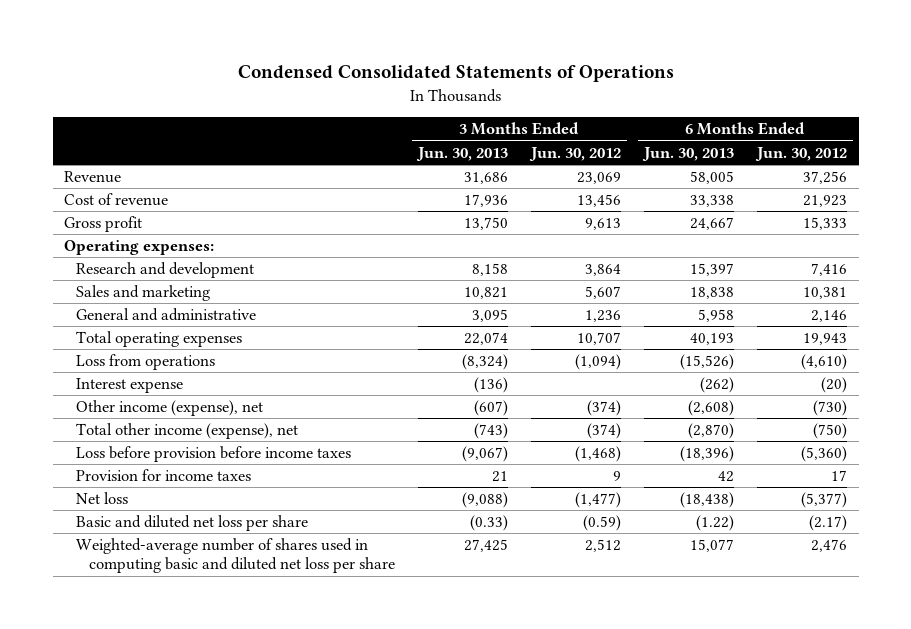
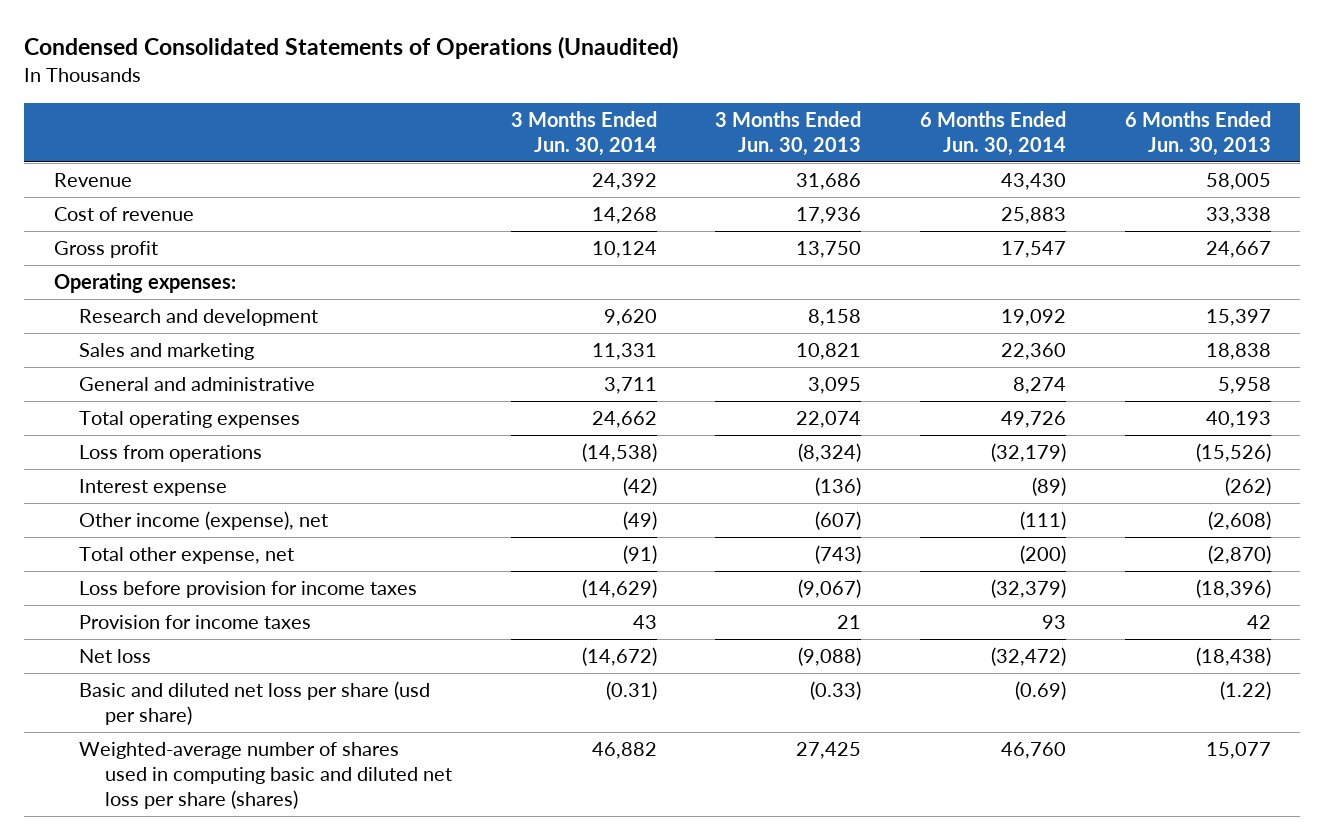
- Condensed Consolidated Statements of Operations
+ Condensed Consolidated Statements of Operations (Unaudited)
- | 3 Months Ended Jun. 30, 2013 | 3 Months Ended Jun. 30, 2012 | 6 Months Ended Jun. 30, 2013 | 6 Months Ended Jun. 30, 2012
+ | 3 Months Ended Jun. 30, 2014 | 3 Months Ended Jun. 30, 2013 | 6 Months Ended Jun. 30, 2014 | 6 Months Ended Jun. 30, 2013
- Total other income (expense), net | (743) | (374) | (2,870) | (750)
- Loss before provision before income taxes | (9,067) | (1,468) | (18,396) | (5,360)
+ Total other expense, net | (91) | (743) | (200) | (2,870)
+ Loss before provision for income taxes | (14,629) | (9,067) | (32,379) | (18,396)
- Basic and diluted net loss per share | (0.33) | (0.59) | (1.22) | (2.17)
- Weighted-average number of shares used in computing basic and diluted net loss per share | 27,425 | 2,512 | 15,077 | 2,476
+ Basic and diluted net loss per share (usd per share) | (0.31) | (0.33) | (0.69) | (1.22)
+ Weighted-average number of shares used in computing basic and diluted net loss per share (shares) | 46,882 | 27,425 | 46,760 | 15,077

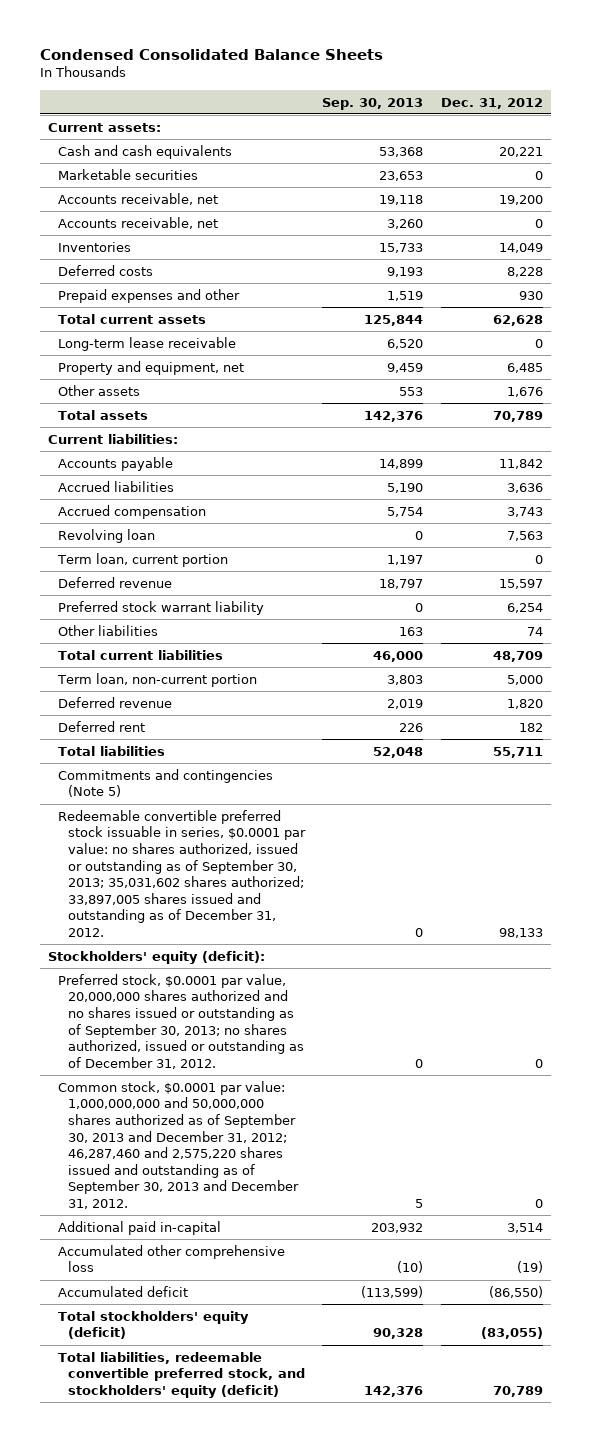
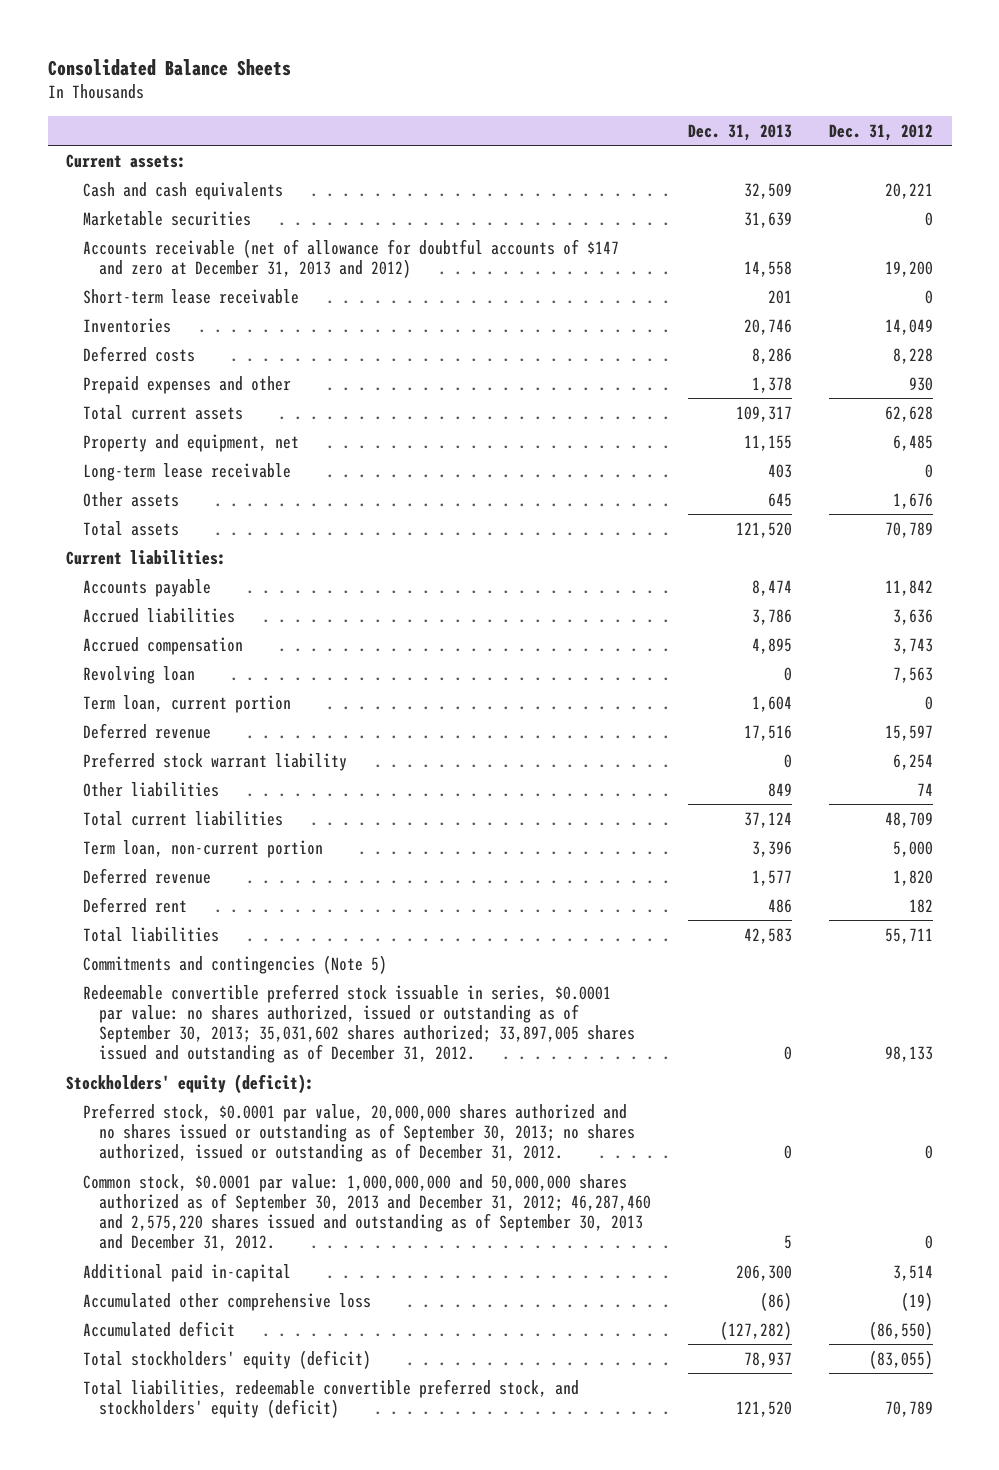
- Condensed Consolidated Balance Sheets
+ Consolidated Balance Sheets
- | Sep. 30, 2013 | Dec. 31, 2012
+ | Dec. 31, 2013 | Dec. 31, 2012
- Accounts receivable, net | 19,118 | 19,200
- Accounts receivable, net | 3,260 | 0
+ Accounts receivable (net of allowance for doubtful accounts of $147 and zero at December 31, 2013 and 2012) | 14,558 | 19,200
+ Short-term lease receivable | 201 | 0
moved down: Long-term lease receivable | 403 | 0

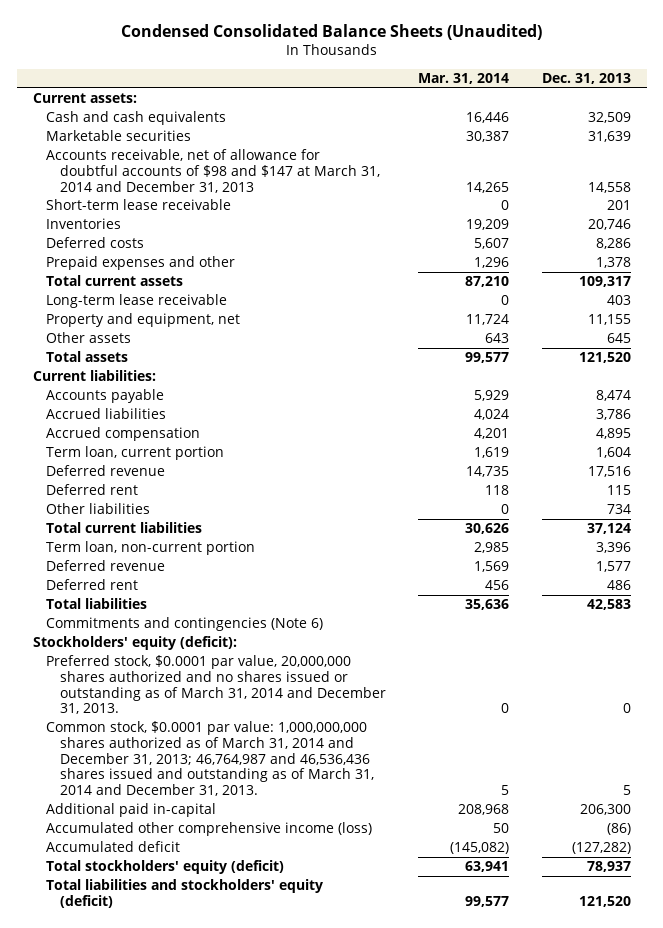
- Consolidated Balance Sheets
+ Condensed Consolidated Balance Sheets (Unaudited)
- | Dec. 31, 2013 | Dec. 31, 2012
+ | Mar. 31, 2014 | Dec. 31, 2013
- Accounts receivable (net of allowance for doubtful accounts of $147 and zero at December 31, 2013 and 2012) | 14,558 | 19,200
+ Accounts receivable, net of allowance for doubtful accounts of $98 and $147 at March 31, 2014 and December 31, 2013 | 14,265 | 14,558
moved down: Property and equipment, net | 11,724 | 11,155
- Revolving loan | 0 | 7,563
- Preferred stock warrant liability | 0 | 6,254
- Other liabilities | 849 | 74
+ Deferred rent | 118 | 115
+ Other liabilities | 0 | 734
- Commitments and contingencies (Note 5)
- Redeemable convertible preferred stock issuable in series, $0.0001 par value: no shares authorized, issued or outstanding as of September 30, 2013; 35,031,602 shares authorized; 33,897,005 shares issued and outstanding as of December 31, 2012. | 0 | 98,133
+ Commitments and contingencies (Note 6)
- Preferred stock, $0.0001 par value, 20,000,000 shares authorized and no shares issued or outstanding as of September 30, 2013; no shares authorized, issued or outstanding as of December 31, 2012. | 0 | 0
- Common stock, $0.0001 par value: 1,000,000,000 and 50,000,000 shares authorized as of September 30, 2013 and December 31, 2012; 46,287,460 and 2,575,220 shares issued and outstanding as of September 30, 2013 and December 31, 2012. | 5 | 0
+ Preferred stock, $0.0001 par value, 20,000,000 shares authorized and no shares issued or outstanding as of March 31, 2014 and December 31, 2013. | 0 | 0
+ Common stock, $0.0001 par value: 1,000,000,000 shares authorized as of March 31, 2014 and December 31, 2013; 46,764,987 and 46,536,436 shares issued and outstanding as of March 31, 2014 and December 31, 2013. | 5 | 5
- Accumulated other comprehensive loss | (86) | (19)
+ Accumulated other comprehensive income (loss) | 50 | (86)
- Total liabilities, redeemable convertible preferred stock, and stockholders' equity (deficit) | 121,520 | 70,789
+ Total liabilities and stockholders' equity (deficit) | 99,577 | 121,520

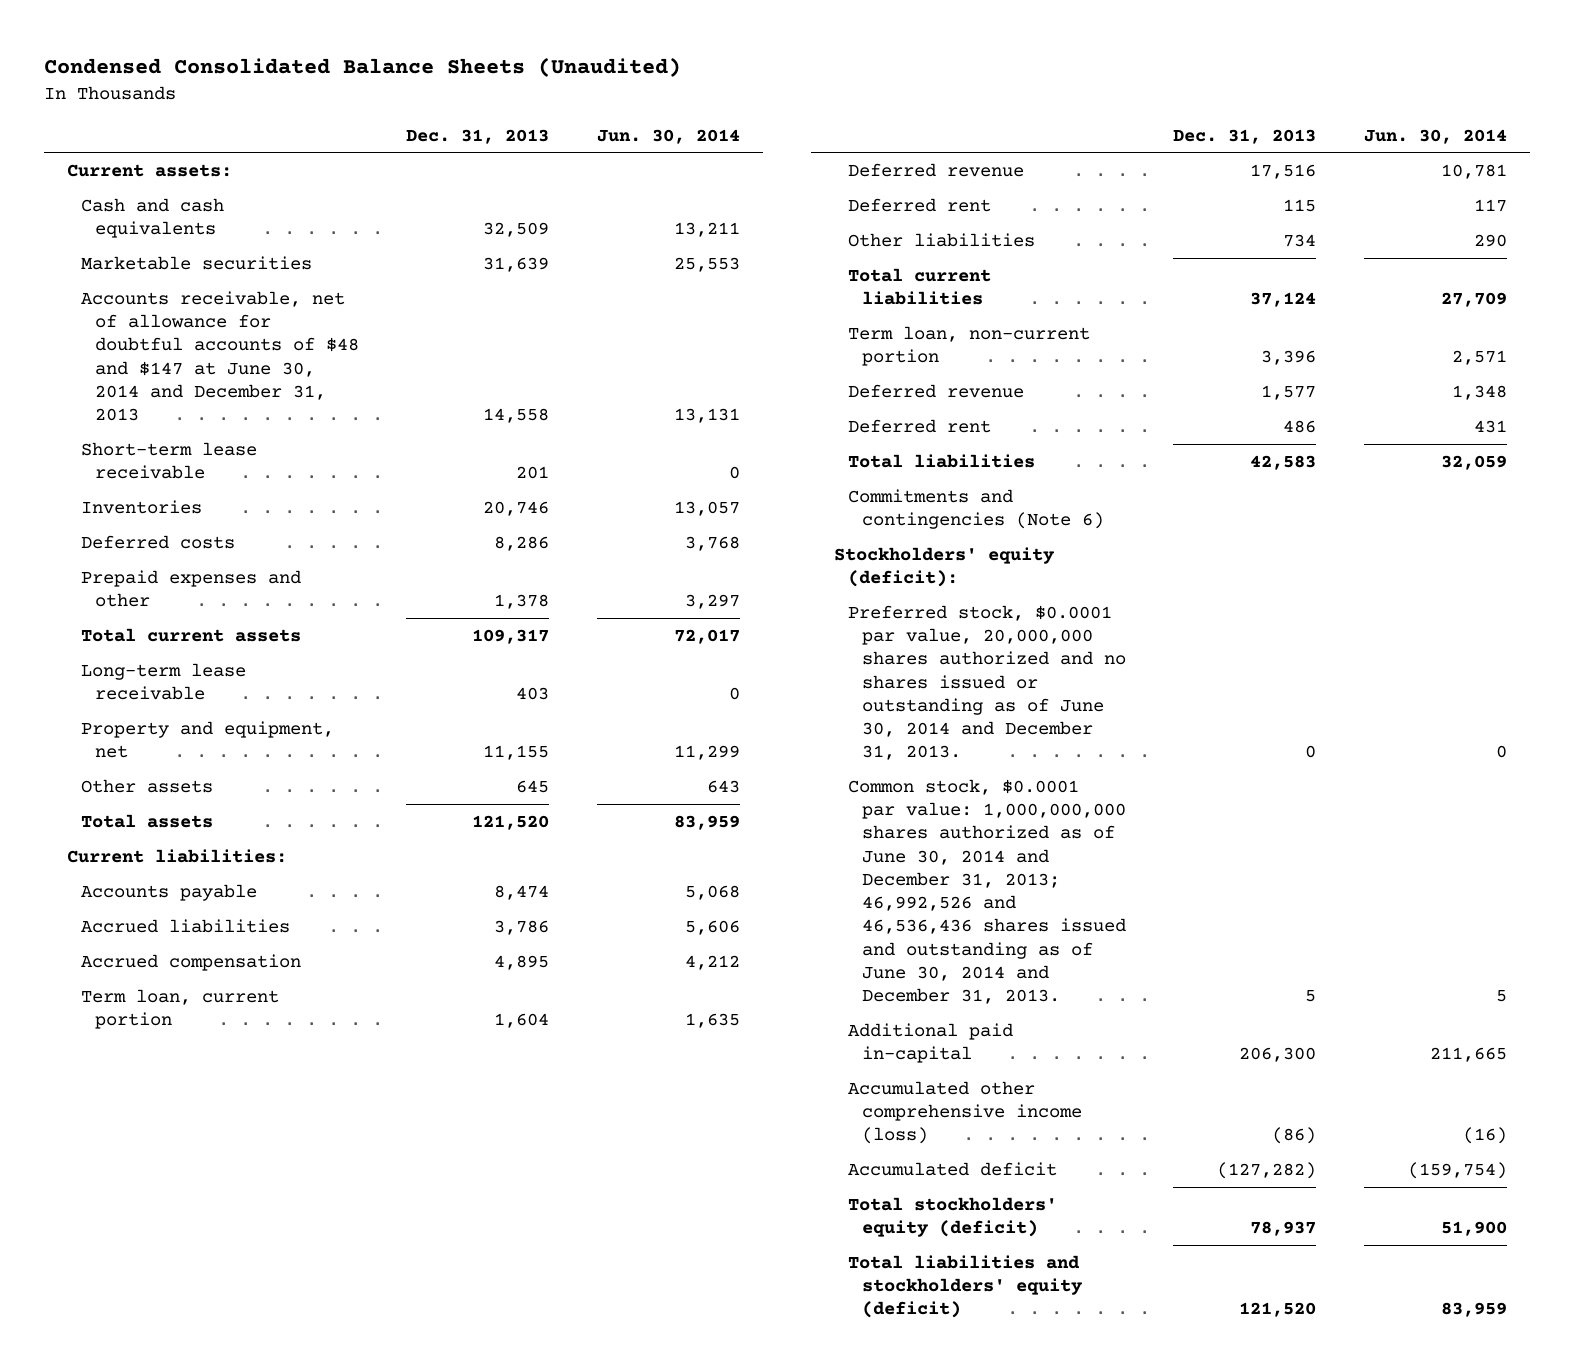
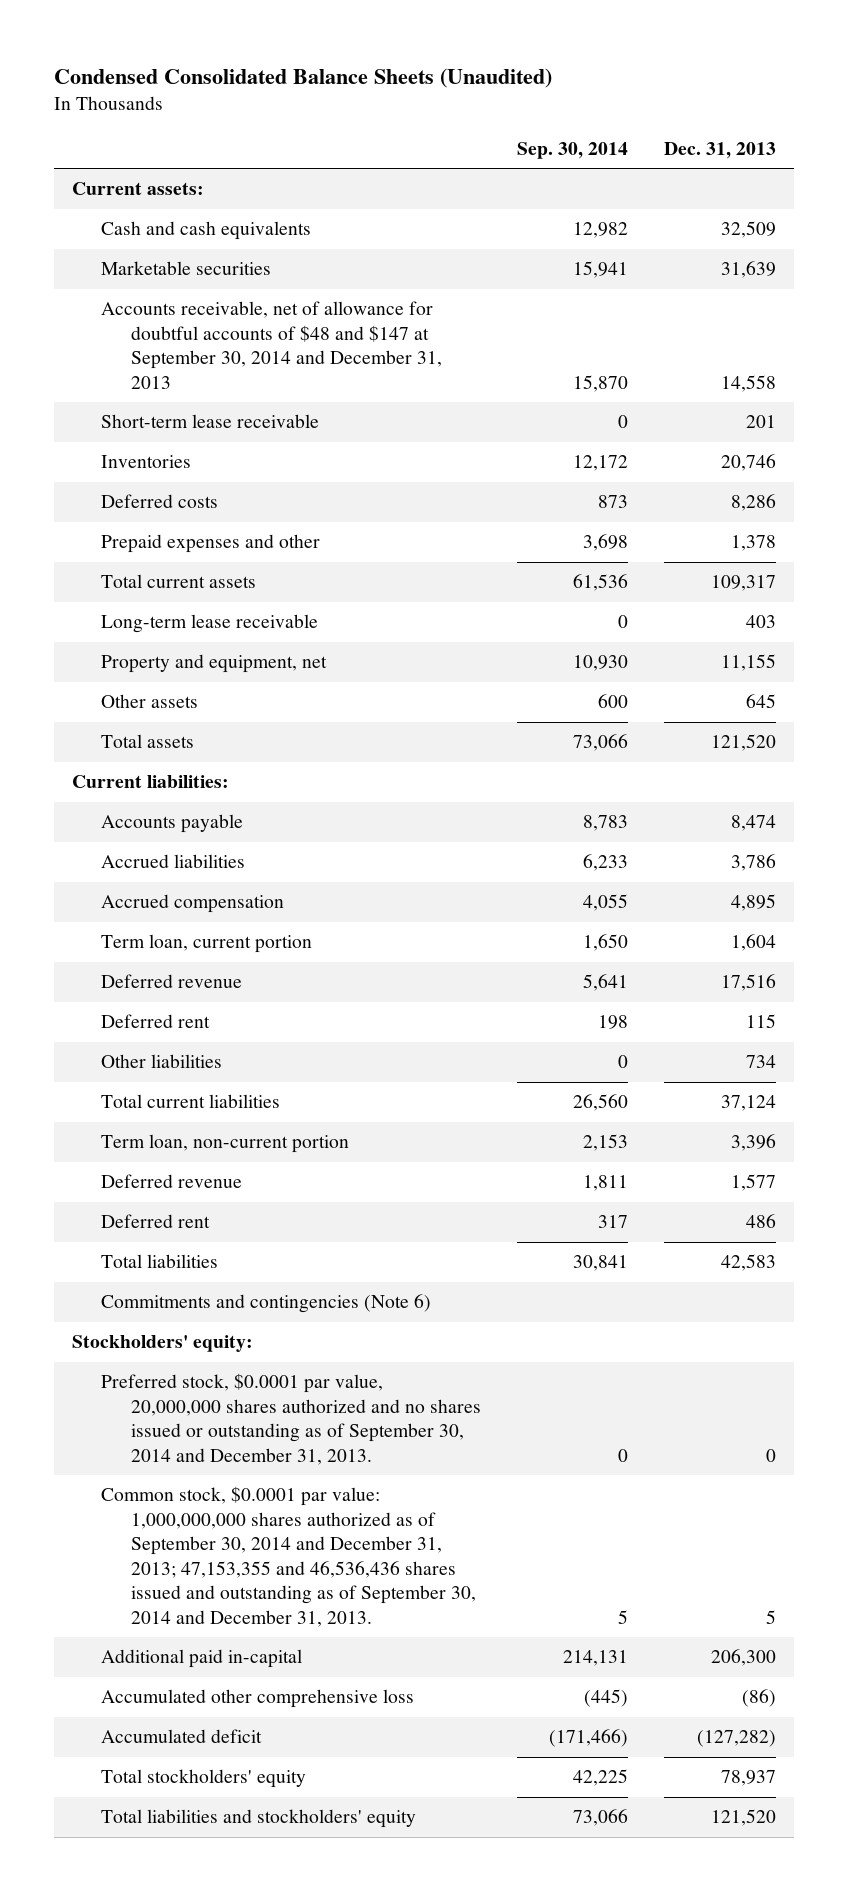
- | Dec. 31, 2013 | Jun. 30, 2014
+ | Sep. 30, 2014 | Dec. 31, 2013
- Accounts receivable, net of allowance for doubtful accounts of $48 and $147 at June 30, 2014 and December 31, 2013 | 14,558 | 13,131
+ Accounts receivable, net of allowance for doubtful accounts of $48 and $147 at September 30, 2014 and December 31, 2013 | 15,870 | 14,558
- Stockholders' equity (deficit):
- Preferred stock, $0.0001 par value, 20,000,000 shares authorized and no shares issued or outstanding as of June 30, 2014 and December 31, 2013. | 0 | 0
- Common stock, $0.0001 par value: 1,000,000,000 shares authorized as of June 30, 2014 and December 31, 2013; 46,992,526 and 46,536,436 shares issued and outstanding as of June 30, 2014 and December 31, 2013. | 5 | 5
+ Stockholders' equity:
+ Preferred stock, $0.0001 par value, 20,000,000 shares authorized and no shares issued or outstanding as of September 30, 2014 and December 31, 2013. | 0 | 0
+ Common stock, $0.0001 par value: 1,000,000,000 shares authorized as of September 30, 2014 and December 31, 2013; 47,153,355 and 46,536,436 shares issued and outstanding as of September 30, 2014 and December 31, 2013. | 5 | 5
- Accumulated other comprehensive income (loss) | (86) | (16)
+ Accumulated other comprehensive loss | (445) | (86)
- Total stockholders' equity (deficit) | 78,937 | 51,900
- Total liabilities and stockholders' equity (deficit) | 121,520 | 83,959
+ Total stockholders' equity | 42,225 | 78,937
+ Total liabilities and stockholders' equity | 73,066 | 121,520

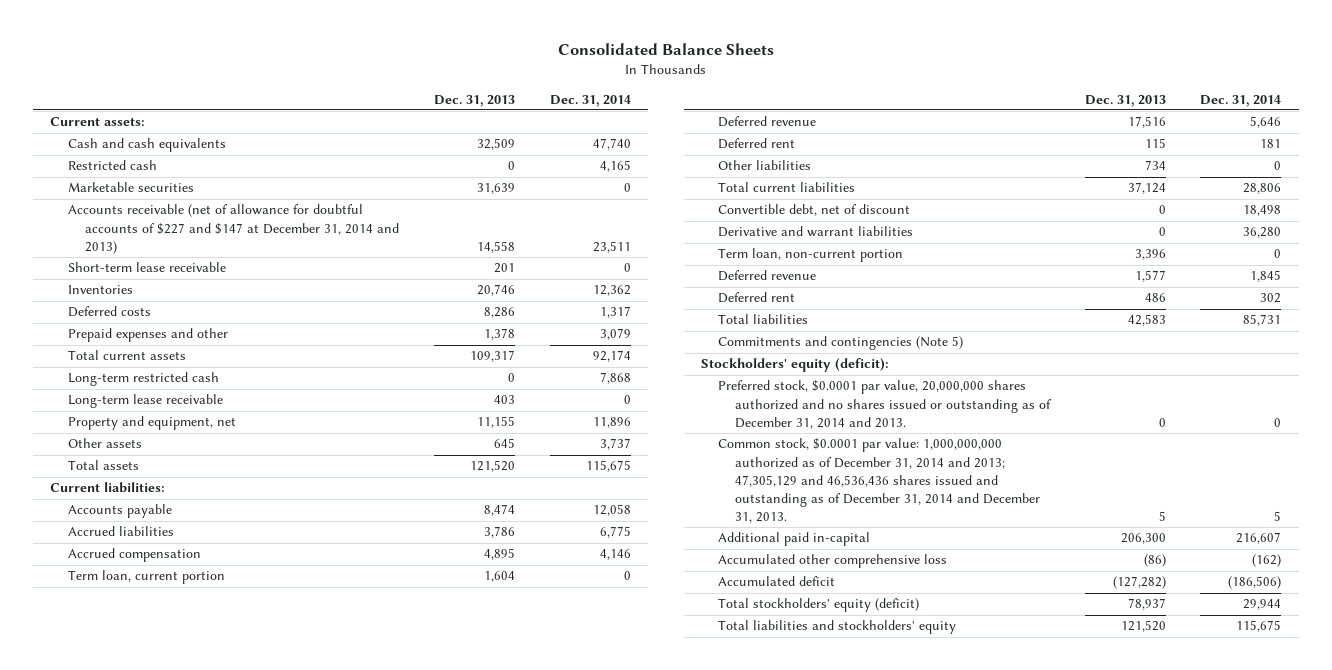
- Condensed Consolidated Balance Sheets (Unaudited)
+ Consolidated Balance Sheets
- | Sep. 30, 2014 | Dec. 31, 2013
+ | Dec. 31, 2013 | Dec. 31, 2014
+ Restricted cash | 0 | 4,165
- Accounts receivable, net of allowance for doubtful accounts of $48 and $147 at September 30, 2014 and December 31, 2013 | 15,870 | 14,558
+ Accounts receivable (net of allowance for doubtful accounts of $227 and $147 at December 31, 2014 and 2013) | 14,558 | 23,511
+ Long-term restricted cash | 0 | 7,868
+ Convertible debt, net of discount | 0 | 18,498
+ Derivative and warrant liabilities | 0 | 36,280
- Commitments and contingencies (Note 6)
- Stockholders' equity:
- Preferred stock, $0.0001 par value, 20,000,000 shares authorized and no shares issued or outstanding as of September 30, 2014 and December 31, 2013. | 0 | 0
- Common stock, $0.0001 par value: 1,000,000,000 shares authorized as of September 30, 2014 and December 31, 2013; 47,153,355 and 46,536,436 shares issued and outstanding as of September 30, 2014 and December 31, 2013. | 5 | 5
+ Commitments and contingencies (Note 5)
+ Stockholders' equity (deficit):
+ Preferred stock, $0.0001 par value, 20,000,000 shares authorized and no shares issued or outstanding as of December 31, 2014 and 2013. | 0 | 0
+ Common stock, $0.0001 par value: 1,000,000,000 authorized as of December 31, 2014 and 2013; 47,305,129 and 46,536,436 shares issued and outstanding as of December 31, 2014 and December 31, 2013. | 5 | 5
- Total stockholders' equity | 42,225 | 78,937
+ Total stockholders' equity (deficit) | 78,937 | 29,944

